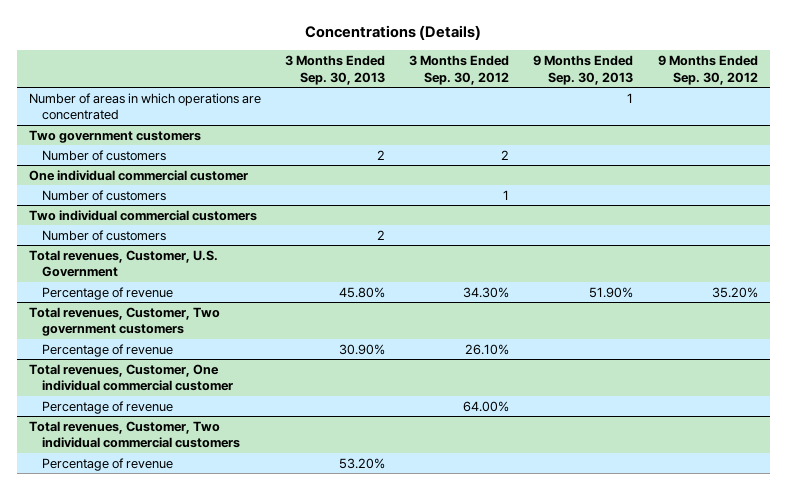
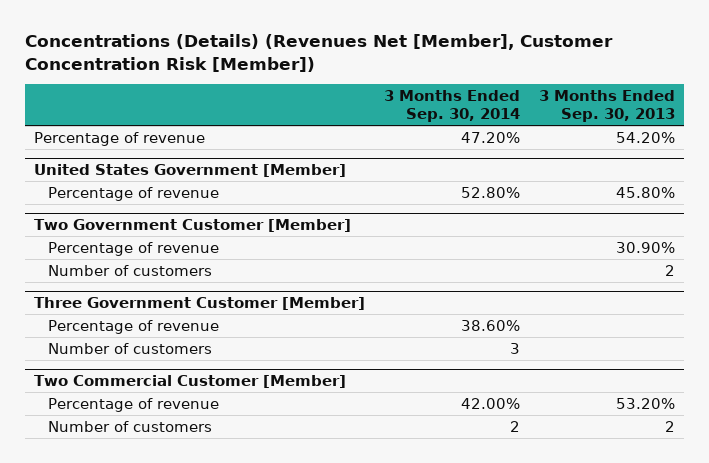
- Concentrations (Details)
+ Concentrations (Details) (Revenues Net [Member], Customer Concentration Risk [Member])
- | 3 Months Ended Sep. 30, 2013 | 3 Months Ended Sep. 30, 2012 | 9 Months Ended Sep. 30, 2013 | 9 Months Ended Sep. 30, 2012
+ | 3 Months Ended Sep. 30, 2014 | 3 Months Ended Sep. 30, 2013
- Number of areas in which operations are concentrated | | | 1 |
- Two government customers
- Number of customers | 2 | 2 | |
- One individual commercial customer
- Number of customers | | 1 | |
- Two individual commercial customers
- Number of customers | 2 | | |
- Total revenues, Customer, U.S. Government
+ Percentage of revenue | 47.20% | 54.20%
+ United States Government [Member]
- Total revenues, Customer, Two government customers
+ Two Government Customer [Member]
- Total revenues, Customer, One individual commercial customer
+ Number of customers | | 2
+ Three Government Customer [Member]
- Total revenues, Customer, Two individual commercial customers
+ Number of customers | 3 |
+ Two Commercial Customer [Member]
+ Number of customers | 2 | 2

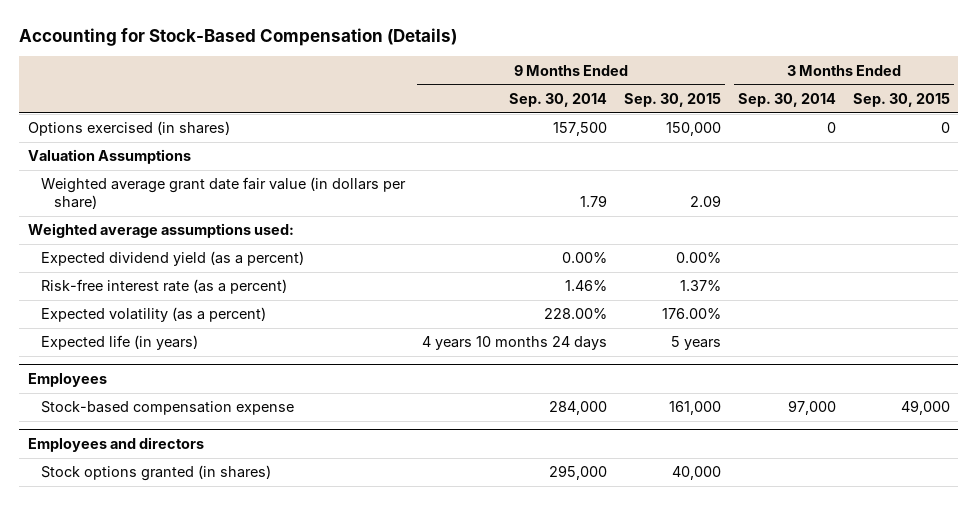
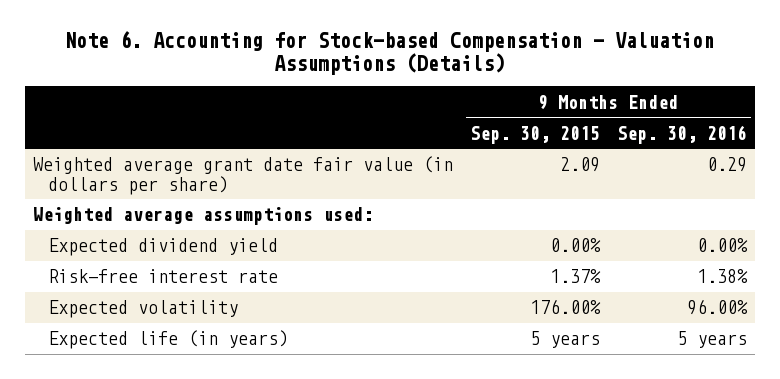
- Accounting for Stock-Based Compensation (Details)
+ Note 6. Accounting for Stock-based Compensation - Valuation Assumptions (Details)
- | 9 Months Ended Sep. 30, 2014 | 9 Months Ended Sep. 30, 2015 | 3 Months Ended Sep. 30, 2014 | 3 Months Ended Sep. 30, 2015
+ | 9 Months Ended Sep. 30, 2015 | 9 Months Ended Sep. 30, 2016
- Options exercised (in shares) | 157,500 | 150,000 | 0 | 0
- Valuation Assumptions
- Expected dividend yield (as a percent) | 0.00% | 0.00% | |
- Risk-free interest rate (as a percent) | 1.46% | 1.37% | |
- Expected volatility (as a percent) | 228.00% | 176.00% | |
+ Expected dividend yield | 0.00% | 0.00%
+ Risk-free interest rate | 1.37% | 1.38%
+ Expected volatility | 176.00% | 96.00%
- Employees
- Stock-based compensation expense | 284,000 | 161,000 | 97,000 | 49,000
- Employees and directors
- Stock options granted (in shares) | 295,000 | 40,000 | |

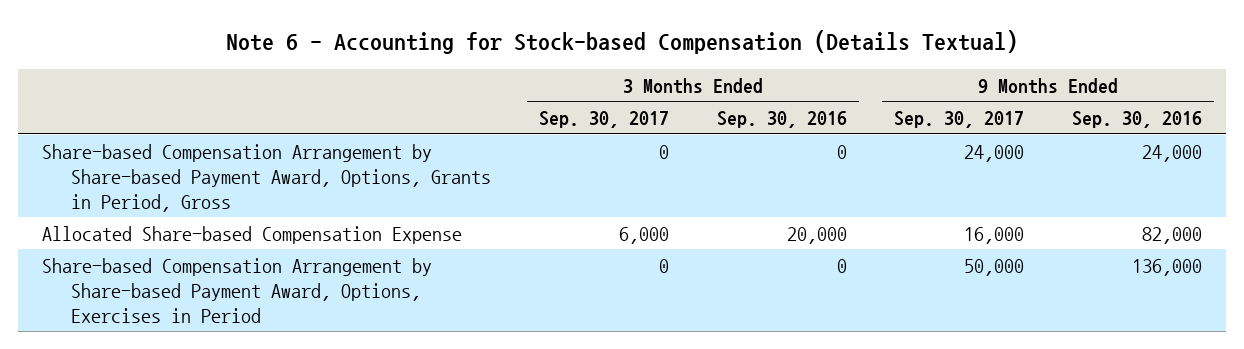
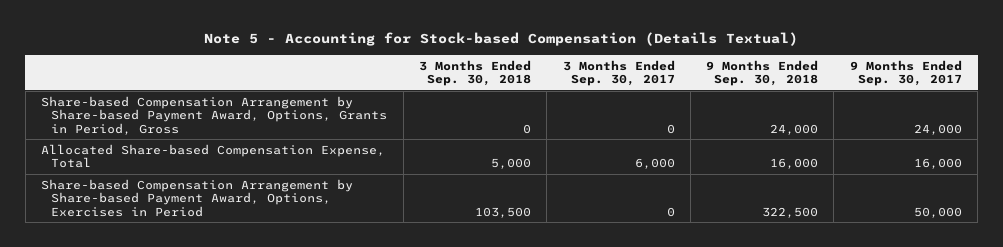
- Note 6 - Accounting for Stock-based Compensation (Details Textual)
+ Note 5 - Accounting for Stock-based Compensation (Details Textual)
- | 3 Months Ended Sep. 30, 2017 | 3 Months Ended Sep. 30, 2016 | 9 Months Ended Sep. 30, 2017 | 9 Months Ended Sep. 30, 2016
+ | 3 Months Ended Sep. 30, 2018 | 3 Months Ended Sep. 30, 2017 | 9 Months Ended Sep. 30, 2018 | 9 Months Ended Sep. 30, 2017
- Allocated Share-based Compensation Expense | 6,000 | 20,000 | 16,000 | 82,000
+ Allocated Share-based Compensation Expense, Total | 5,000 | 6,000 | 16,000 | 16,000

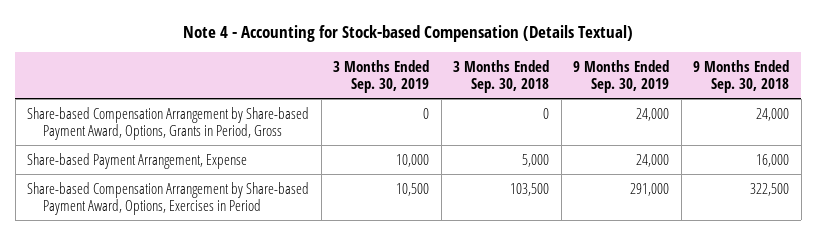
- Note 5 - Accounting for Stock-based Compensation (Details Textual)
+ Note 4 - Accounting for Stock-based Compensation (Details Textual)
- | 3 Months Ended Sep. 30, 2018 | 3 Months Ended Sep. 30, 2017 | 9 Months Ended Sep. 30, 2018 | 9 Months Ended Sep. 30, 2017
+ | 3 Months Ended Sep. 30, 2019 | 3 Months Ended Sep. 30, 2018 | 9 Months Ended Sep. 30, 2019 | 9 Months Ended Sep. 30, 2018
- Allocated Share-based Compensation Expense, Total | 5,000 | 6,000 | 16,000 | 16,000
+ Share-based Payment Arrangement, Expense | 10,000 | 5,000 | 24,000 | 16,000

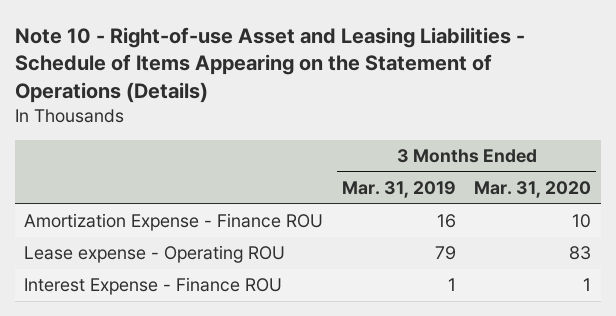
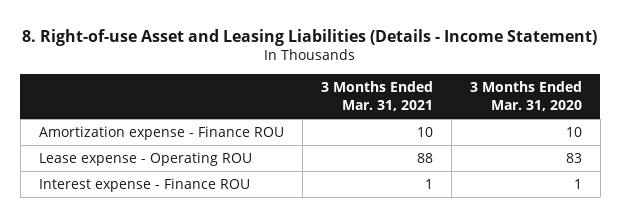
- Note 10 - Right-of-use Asset and Leasing Liabilities - Schedule of Items Appearing on the Statement of Operations (Details)
+ 8. Right-of-use Asset and Leasing Liabilities (Details - Income Statement)
- | 3 Months Ended Mar. 31, 2019 | 3 Months Ended Mar. 31, 2020
+ | 3 Months Ended Mar. 31, 2021 | 3 Months Ended Mar. 31, 2020
- Amortization Expense - Finance ROU | 16 | 10
+ Amortization expense - Finance ROU | 10 | 10
- Interest Expense - Finance ROU | 1 | 1
+ Interest expense - Finance ROU | 1 | 1

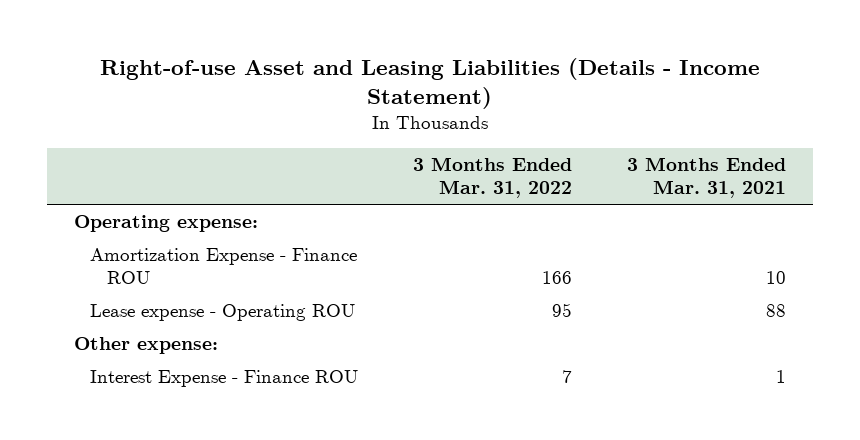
- 8. Right-of-use Asset and Leasing Liabilities (Details - Income Statement)
+ Right-of-use Asset and Leasing Liabilities (Details - Income Statement)
- | 3 Months Ended Mar. 31, 2021 | 3 Months Ended Mar. 31, 2020
+ | 3 Months Ended Mar. 31, 2022 | 3 Months Ended Mar. 31, 2021
- Amortization expense - Finance ROU | 10 | 10
+ Operating expense:
+ Amortization Expense - Finance ROU | 166 | 10
- Interest expense - Finance ROU | 1 | 1
+ Other expense:
+ Interest Expense - Finance ROU | 7 | 1

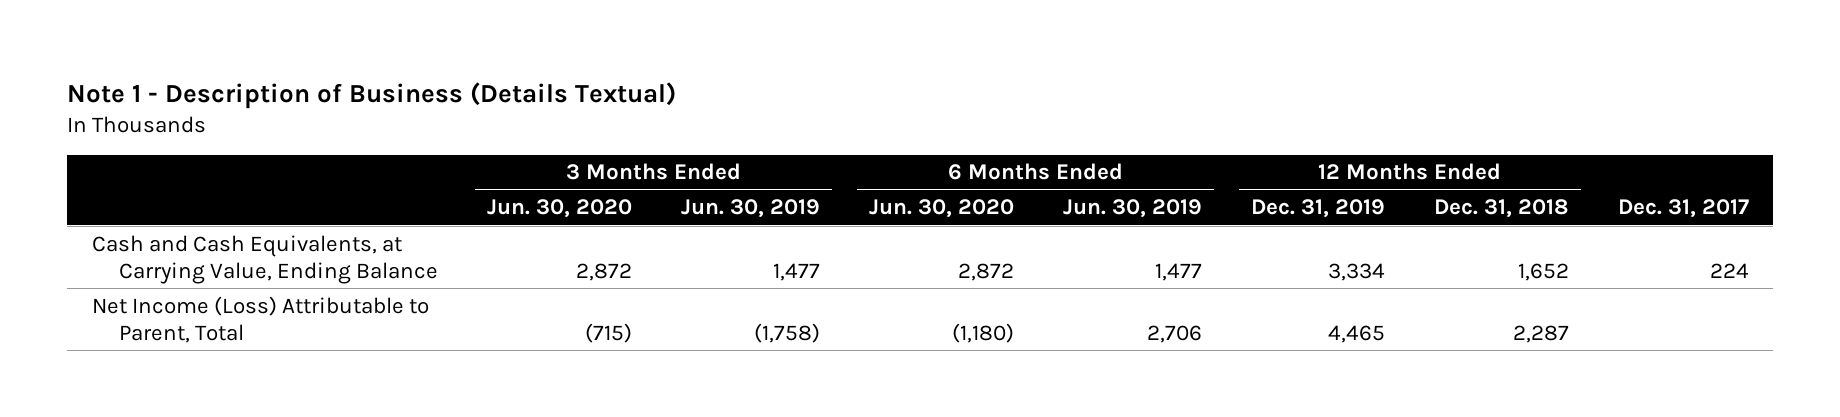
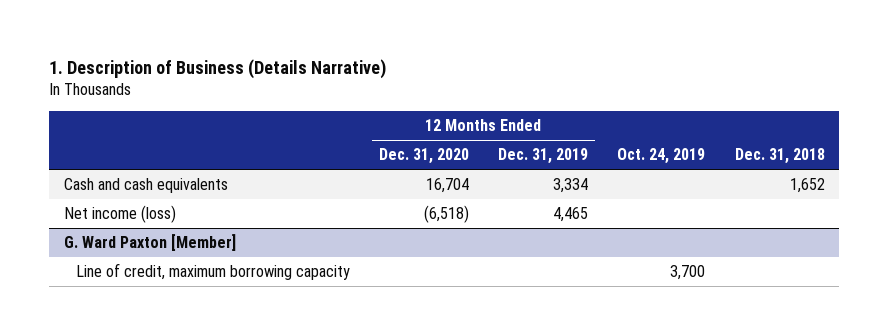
- Note 1 - Description of Business (Details Textual)
+ 1. Description of Business (Details Narrative)
- | 3 Months Ended Jun. 30, 2020 | 3 Months Ended Jun. 30, 2019 | 6 Months Ended Jun. 30, 2020 | 6 Months Ended Jun. 30, 2019 | 12 Months Ended Dec. 31, 2019 | 12 Months Ended Dec. 31, 2018 | Dec. 31, 2017
+ | 12 Months Ended Dec. 31, 2020 | 12 Months Ended Dec. 31, 2019 | Oct. 24, 2019 | Dec. 31, 2018
- Cash and Cash Equivalents, at Carrying Value, Ending Balance | 2,872 | 1,477 | 2,872 | 1,477 | 3,334 | 1,652 | 224
- Net Income (Loss) Attributable to Parent, Total | (715) | (1,758) | (1,180) | 2,706 | 4,465 | 2,287 |
+ Cash and cash equivalents | 16,704 | 3,334 | | 1,652
+ Net income (loss) | (6,518) | 4,465 | |
+ G. Ward Paxton [Member]
+ Line of credit, maximum borrowing capacity | | | 3,700 |

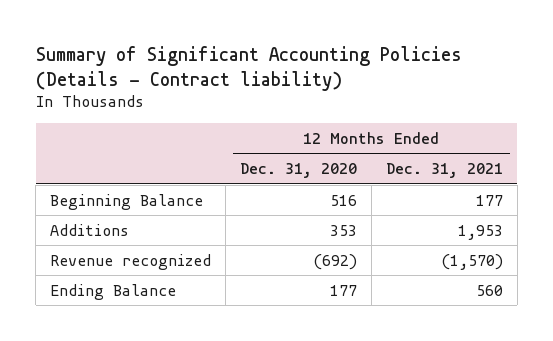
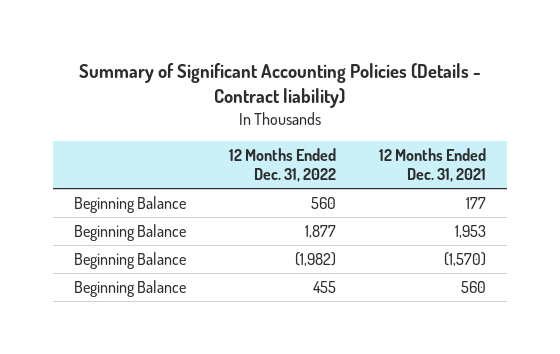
- | 12 Months Ended Dec. 31, 2020 | 12 Months Ended Dec. 31, 2021
+ | 12 Months Ended Dec. 31, 2022 | 12 Months Ended Dec. 31, 2021
- Additions | 353 | 1,953
- Revenue recognized | (692) | (1,570)
- Ending Balance | 177 | 560
+ Beginning Balance | 1,877 | 1,953
+ Beginning Balance | (1,982) | (1,570)
+ Beginning Balance | 455 | 560

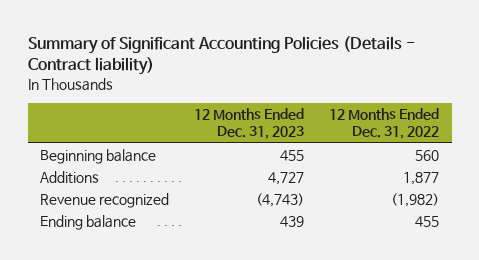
- | 12 Months Ended Dec. 31, 2022 | 12 Months Ended Dec. 31, 2021
+ | 12 Months Ended Dec. 31, 2023 | 12 Months Ended Dec. 31, 2022
- Beginning Balance | 560 | 177
- Beginning Balance | 1,877 | 1,953
- Beginning Balance | (1,982) | (1,570)
- Beginning Balance | 455 | 560
+ Beginning balance | 455 | 560
+ Additions | 4,727 | 1,877
+ Revenue recognized | (4,743) | (1,982)
+ Ending balance | 439 | 455

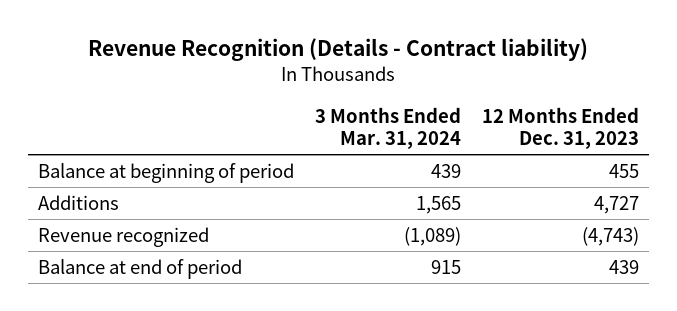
- Summary of Significant Accounting Policies (Details - Contract liability)
+ Revenue Recognition (Details - Contract liability)
- | 12 Months Ended Dec. 31, 2023 | 12 Months Ended Dec. 31, 2022
+ | 3 Months Ended Mar. 31, 2024 | 12 Months Ended Dec. 31, 2023
- Beginning balance | 455 | 560
+ Balance at beginning of period | 439 | 455
- Ending balance | 439 | 455
+ Balance at end of period | 915 | 439

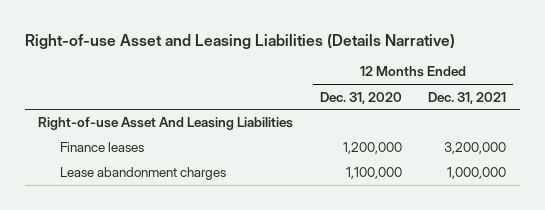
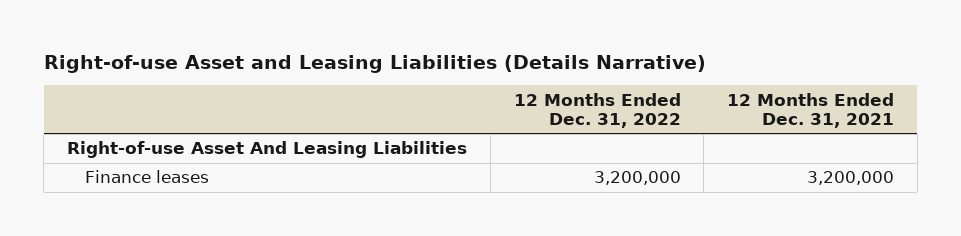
- | 12 Months Ended Dec. 31, 2020 | 12 Months Ended Dec. 31, 2021
+ | 12 Months Ended Dec. 31, 2022 | 12 Months Ended Dec. 31, 2021
- Lease abandonment charges | 1,100,000 | 1,000,000

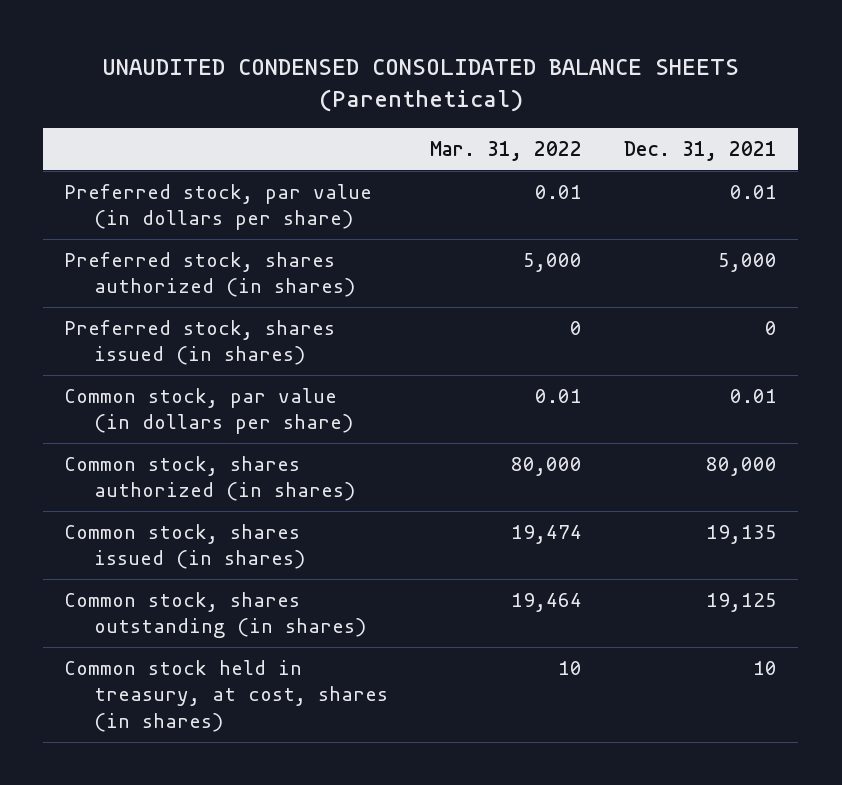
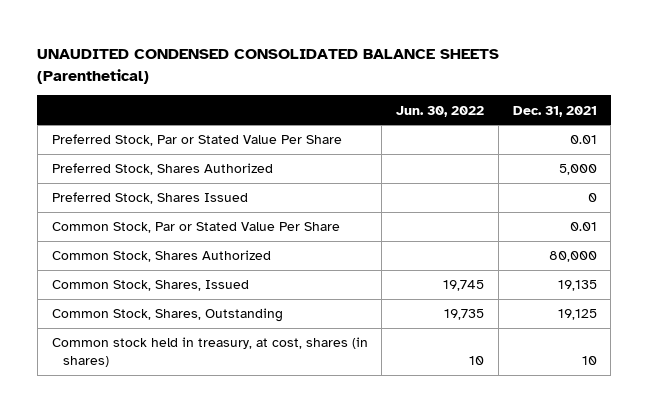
- | Mar. 31, 2022 | Dec. 31, 2021
+ | Jun. 30, 2022 | Dec. 31, 2021
- Preferred stock, par value (in dollars per share) | 0.01 | 0.01
- Preferred stock, shares authorized (in shares) | 5,000 | 5,000
- Preferred stock, shares issued (in shares) | 0 | 0
- Common stock, par value (in dollars per share) | 0.01 | 0.01
- Common stock, shares authorized (in shares) | 80,000 | 80,000
- Common stock, shares issued (in shares) | 19,474 | 19,135
- Common stock, shares outstanding (in shares) | 19,464 | 19,125
+ Preferred Stock, Par or Stated Value Per Share | | 0.01
+ Preferred Stock, Shares Authorized | | 5,000
+ Preferred Stock, Shares Issued | | 0
+ Common Stock, Par or Stated Value Per Share | | 0.01
+ Common Stock, Shares Authorized | | 80,000
+ Common Stock, Shares, Issued | 19,745 | 19,135
+ Common Stock, Shares, Outstanding | 19,735 | 19,125

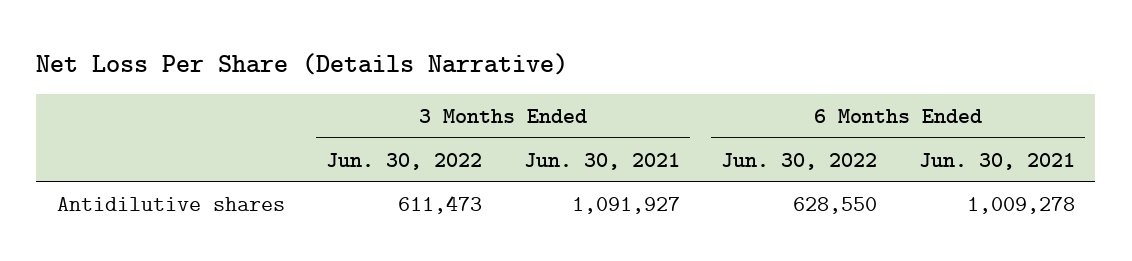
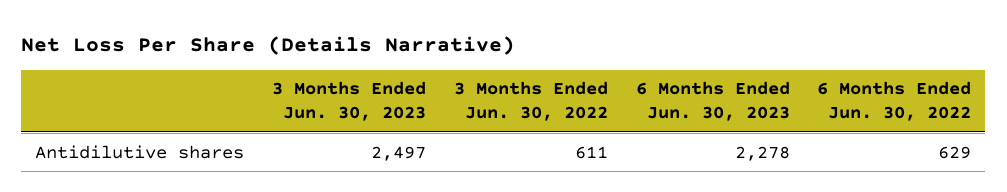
- | 3 Months Ended Jun. 30, 2022 | 3 Months Ended Jun. 30, 2021 | 6 Months Ended Jun. 30, 2022 | 6 Months Ended Jun. 30, 2021
+ | 3 Months Ended Jun. 30, 2023 | 3 Months Ended Jun. 30, 2022 | 6 Months Ended Jun. 30, 2023 | 6 Months Ended Jun. 30, 2022
- Antidilutive shares | 611,473 | 1,091,927 | 628,550 | 1,009,278
+ Antidilutive shares | 2,497 | 611 | 2,278 | 629

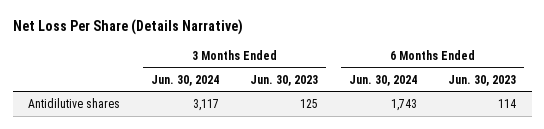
- | 3 Months Ended Jun. 30, 2023 | 3 Months Ended Jun. 30, 2022 | 6 Months Ended Jun. 30, 2023 | 6 Months Ended Jun. 30, 2022
+ | 3 Months Ended Jun. 30, 2024 | 3 Months Ended Jun. 30, 2023 | 6 Months Ended Jun. 30, 2024 | 6 Months Ended Jun. 30, 2023
- Antidilutive shares | 2,497 | 611 | 2,278 | 629
+ Antidilutive shares | 3,117 | 125 | 1,743 | 114

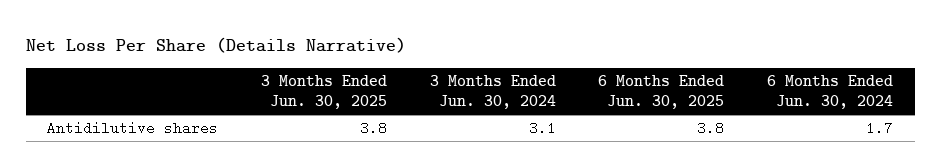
- | 3 Months Ended Jun. 30, 2024 | 3 Months Ended Jun. 30, 2023 | 6 Months Ended Jun. 30, 2024 | 6 Months Ended Jun. 30, 2023
+ | 3 Months Ended Jun. 30, 2025 | 3 Months Ended Jun. 30, 2024 | 6 Months Ended Jun. 30, 2025 | 6 Months Ended Jun. 30, 2024
- Antidilutive shares | 3,117 | 125 | 1,743 | 114
+ Antidilutive shares | 3.8 | 3.1 | 3.8 | 1.7

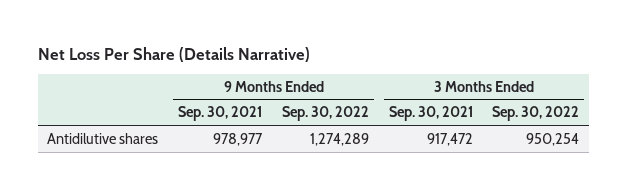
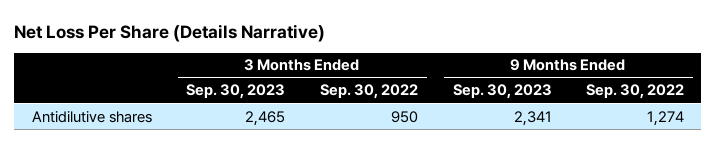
- | 9 Months Ended Sep. 30, 2021 | 9 Months Ended Sep. 30, 2022 | 3 Months Ended Sep. 30, 2021 | 3 Months Ended Sep. 30, 2022
+ | 3 Months Ended Sep. 30, 2023 | 3 Months Ended Sep. 30, 2022 | 9 Months Ended Sep. 30, 2023 | 9 Months Ended Sep. 30, 2022
- Antidilutive shares | 978,977 | 1,274,289 | 917,472 | 950,254
+ Antidilutive shares | 2,465 | 950 | 2,341 | 1,274

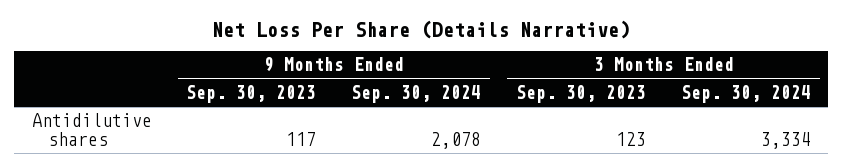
- | 3 Months Ended Sep. 30, 2023 | 3 Months Ended Sep. 30, 2022 | 9 Months Ended Sep. 30, 2023 | 9 Months Ended Sep. 30, 2022
+ | 9 Months Ended Sep. 30, 2023 | 9 Months Ended Sep. 30, 2024 | 3 Months Ended Sep. 30, 2023 | 3 Months Ended Sep. 30, 2024
- Antidilutive shares | 2,465 | 950 | 2,341 | 1,274
+ Antidilutive shares | 117 | 2,078 | 123 | 3,334

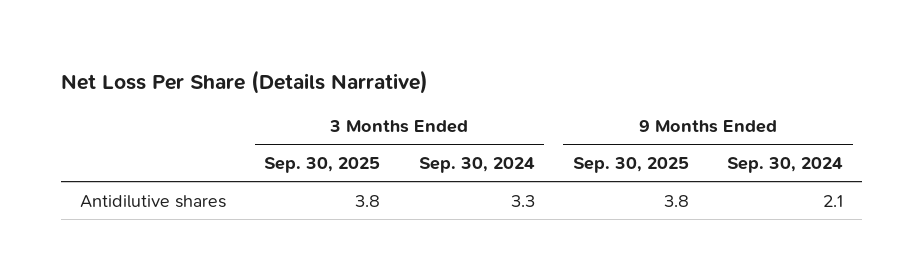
- | 9 Months Ended Sep. 30, 2023 | 9 Months Ended Sep. 30, 2024 | 3 Months Ended Sep. 30, 2023 | 3 Months Ended Sep. 30, 2024
+ | 3 Months Ended Sep. 30, 2025 | 3 Months Ended Sep. 30, 2024 | 9 Months Ended Sep. 30, 2025 | 9 Months Ended Sep. 30, 2024
- Antidilutive shares | 117 | 2,078 | 123 | 3,334
+ Antidilutive shares | 3.8 | 3.3 | 3.8 | 2.1

